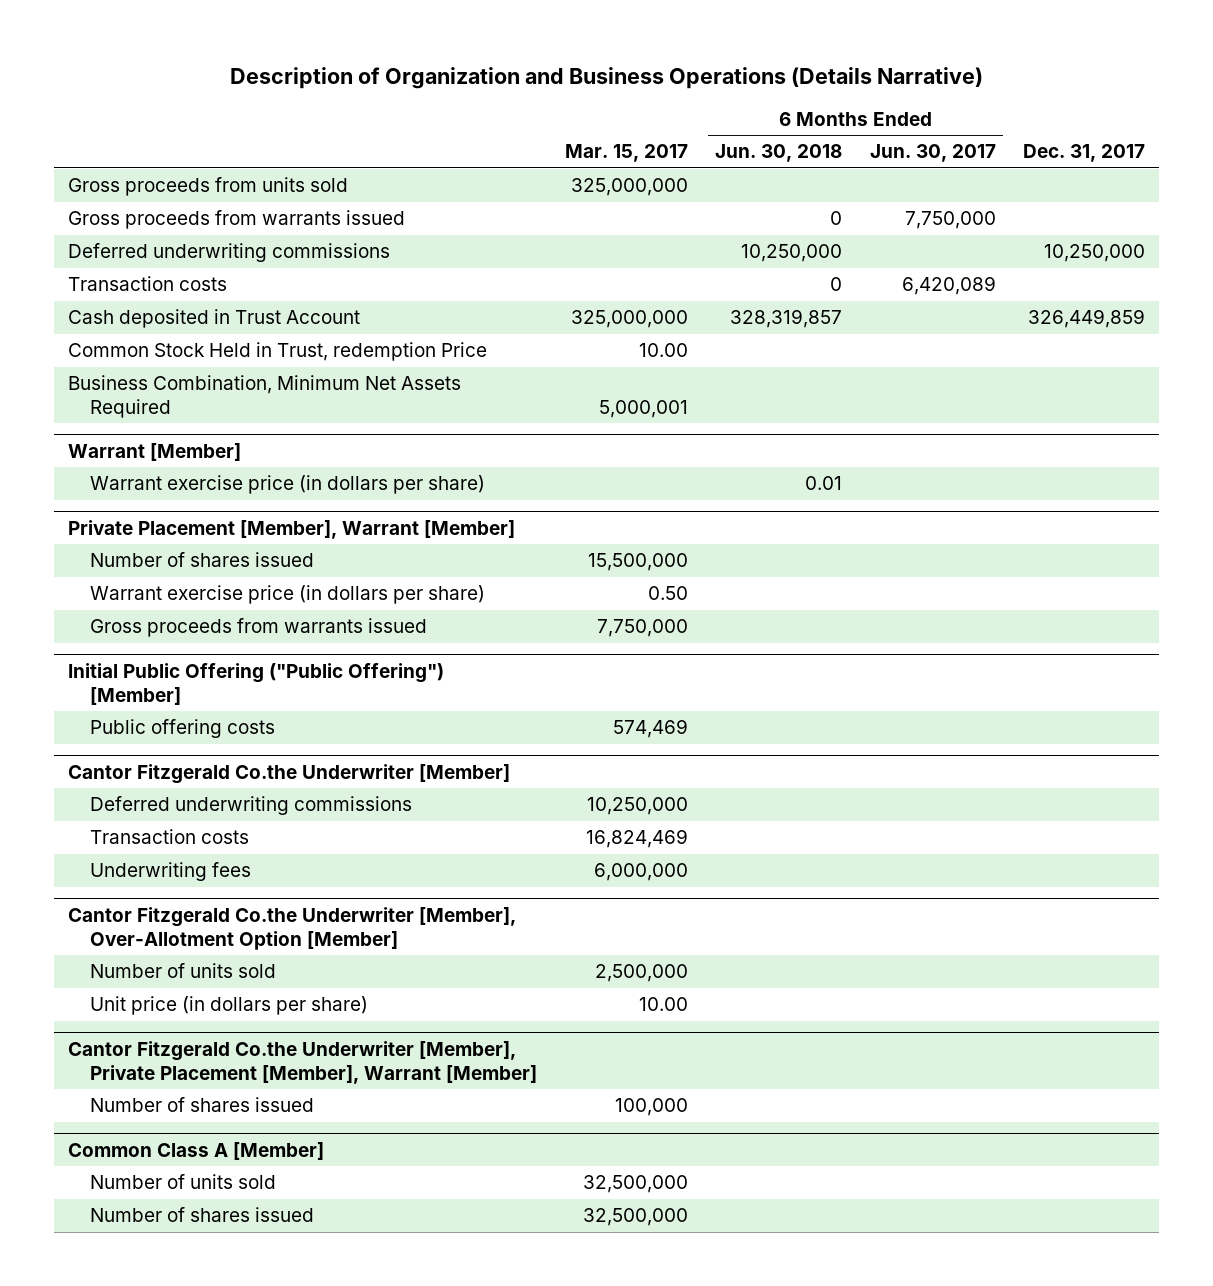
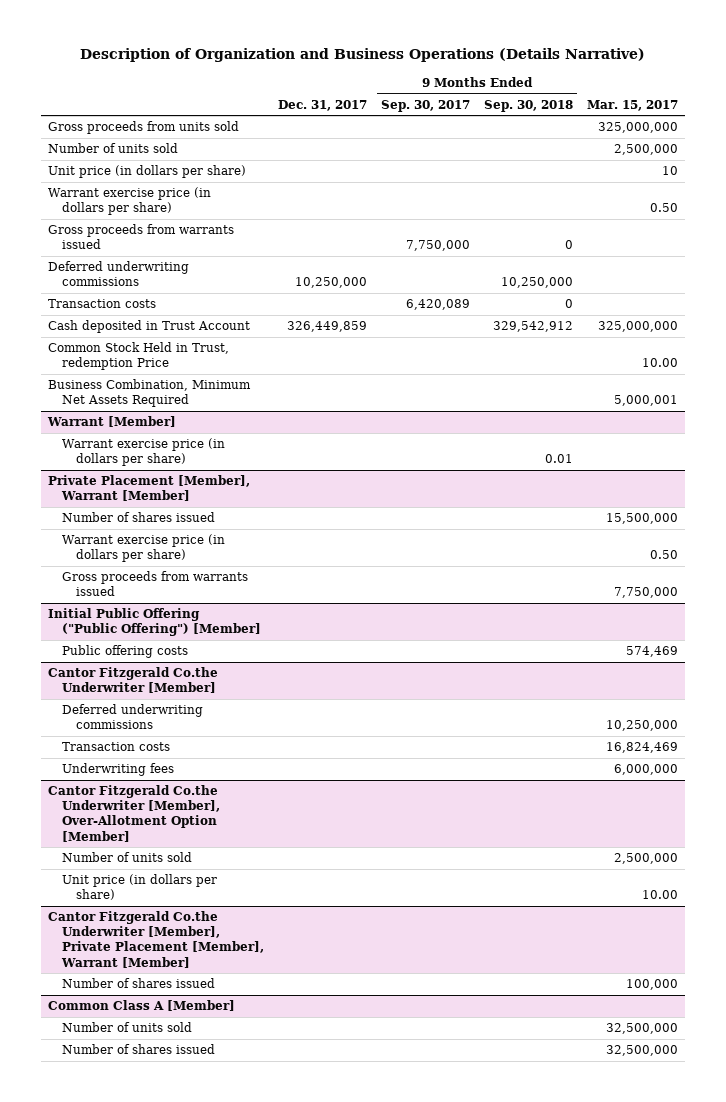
- | Mar. 15, 2017 | 6 Months Ended Jun. 30, 2018 | 6 Months Ended Jun. 30, 2017 | Dec. 31, 2017
+ | Dec. 31, 2017 | 9 Months Ended Sep. 30, 2017 | 9 Months Ended Sep. 30, 2018 | Mar. 15, 2017
+ Number of units sold | | | | 2,500,000
+ Unit price (in dollars per share) | | | | 10
+ Warrant exercise price (in dollars per share) | | | | 0.50

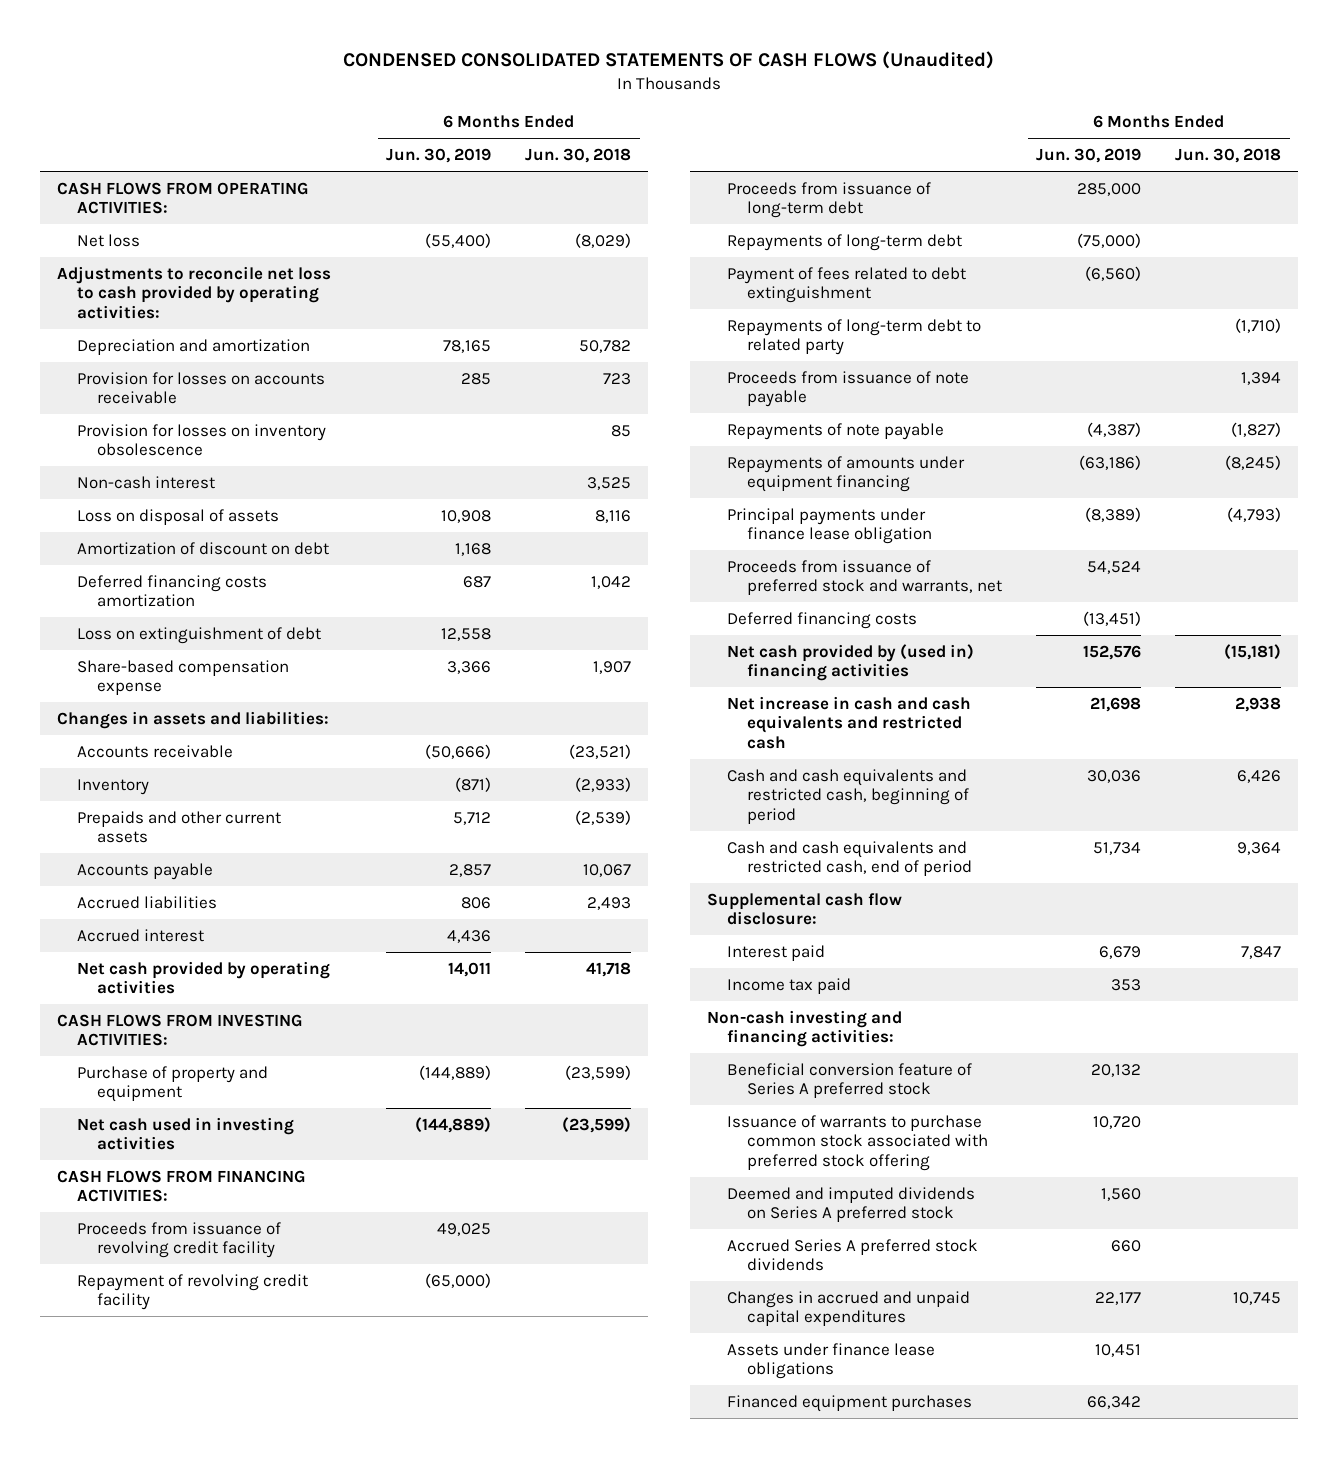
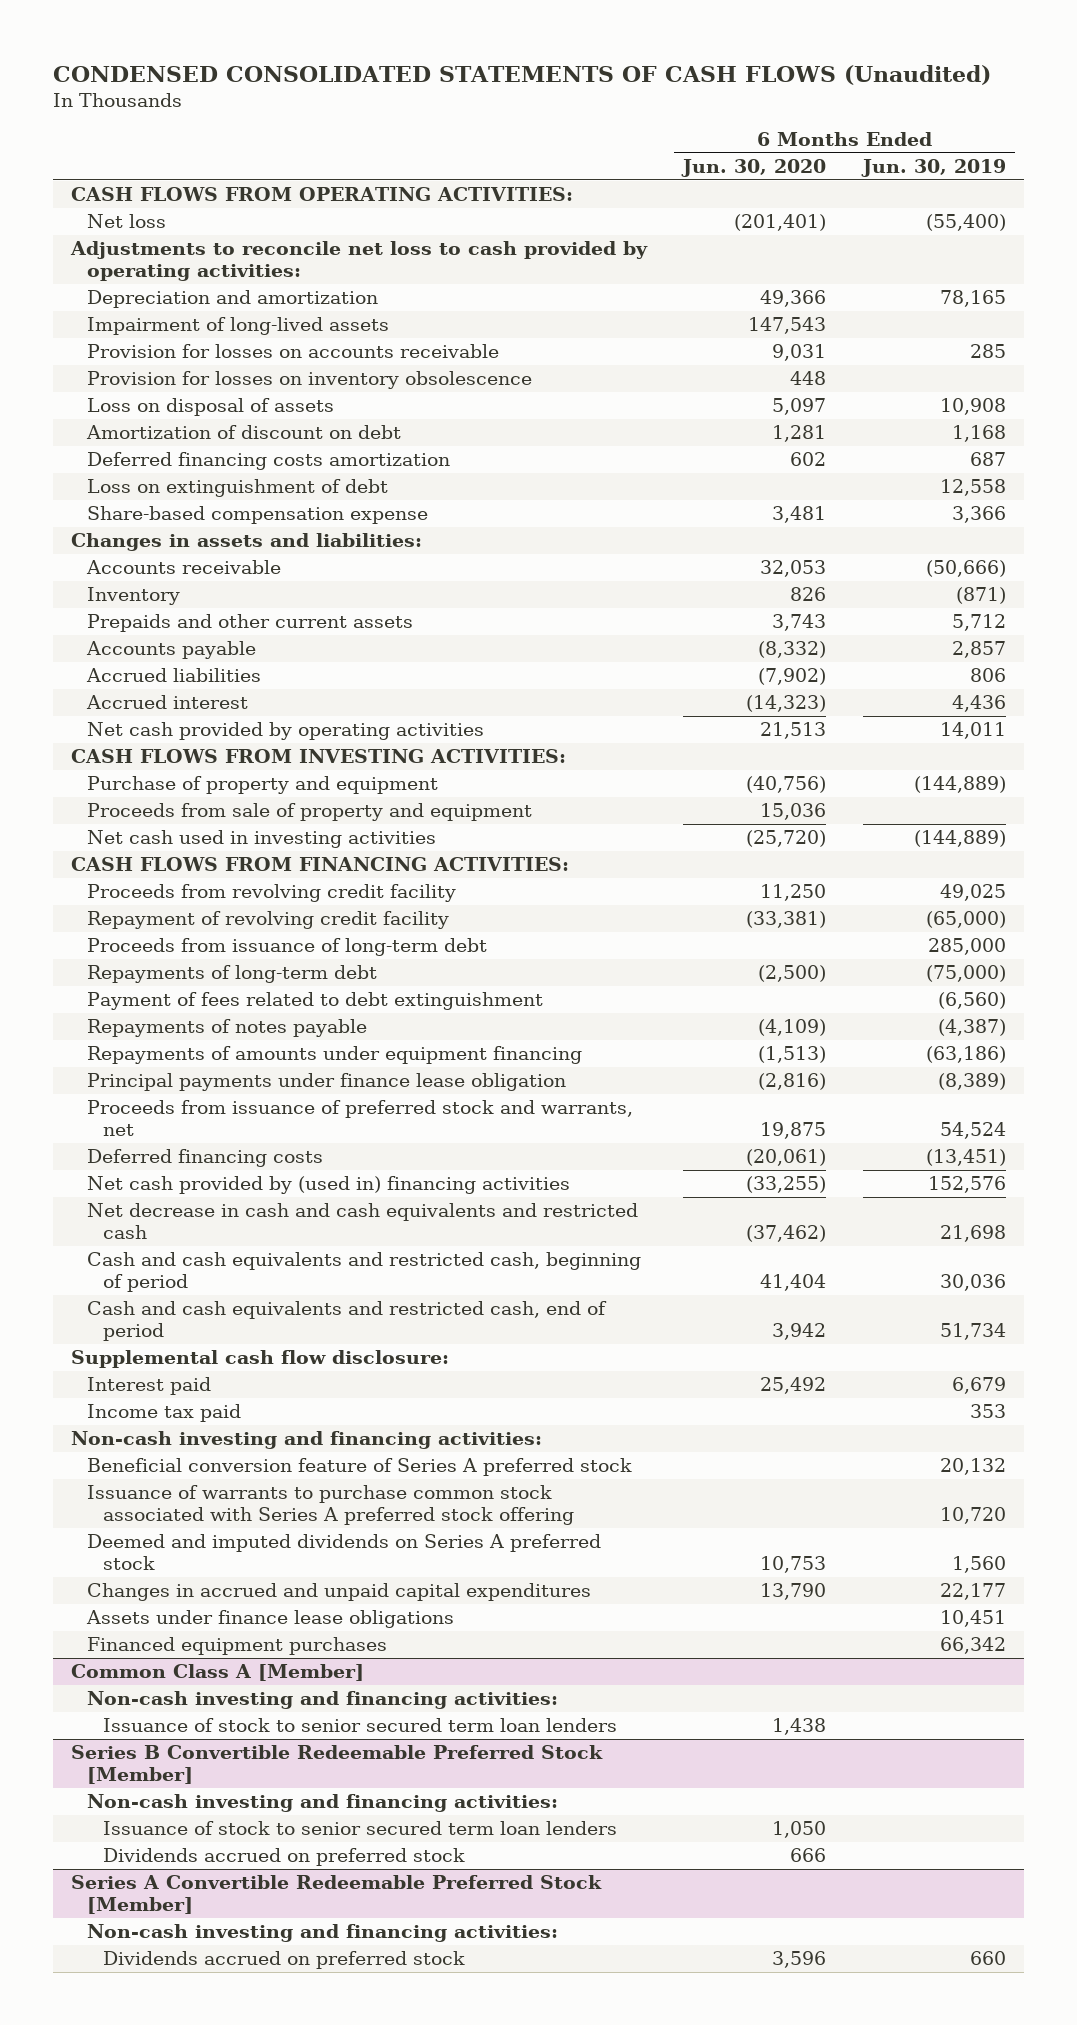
- | 6 Months Ended Jun. 30, 2019 | 6 Months Ended Jun. 30, 2018
+ | 6 Months Ended Jun. 30, 2020 | 6 Months Ended Jun. 30, 2019
+ Impairment of long-lived assets | 147,543 |
- Non-cash interest | | 3,525
+ Proceeds from sale of property and equipment | 15,036 |
- Proceeds from issuance of revolving credit facility | 49,025 |
+ Proceeds from revolving credit facility | 11,250 | 49,025
- Repayments of long-term debt to related party | | (1,710)
- Proceeds from issuance of note payable | | 1,394
- Repayments of note payable | (4,387) | (1,827)
+ Repayments of notes payable | (4,109) | (4,387)
- Net increase in cash and cash equivalents and restricted cash | 21,698 | 2,938
+ Net decrease in cash and cash equivalents and restricted cash | (37,462) | 21,698
- Issuance of warrants to purchase common stock associated with preferred stock offering | 10,720 |
+ Issuance of warrants to purchase common stock associated with Series A preferred stock offering | | 10,720
- Accrued Series A preferred stock dividends | 660 |
+ Common Class A [Member]
+ Non-cash investing and financing activities:
+ Issuance of stock to senior secured term loan lenders | 1,438 |
+ Series B Convertible Redeemable Preferred Stock [Member]
+ Non-cash investing and financing activities:
+ Issuance of stock to senior secured term loan lenders | 1,050 |
+ Dividends accrued on preferred stock | 666 |
+ Series A Convertible Redeemable Preferred Stock [Member]
+ Non-cash investing and financing activities:
+ Dividends accrued on preferred stock | 3,596 | 660

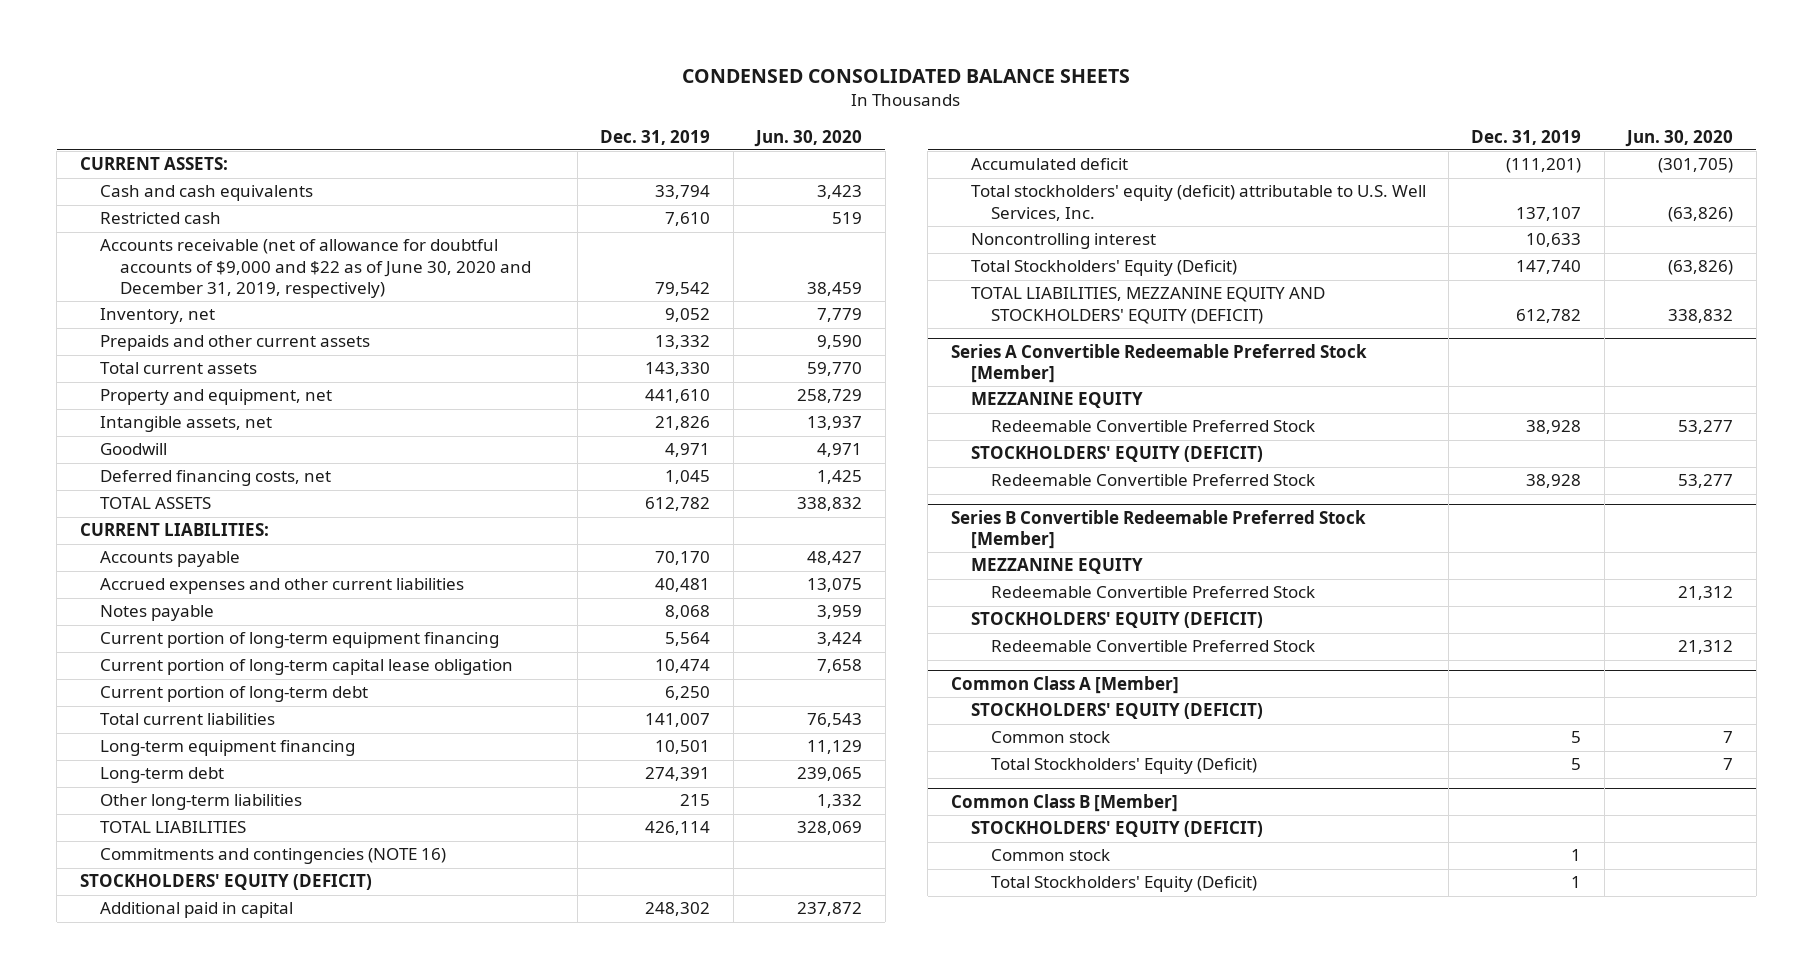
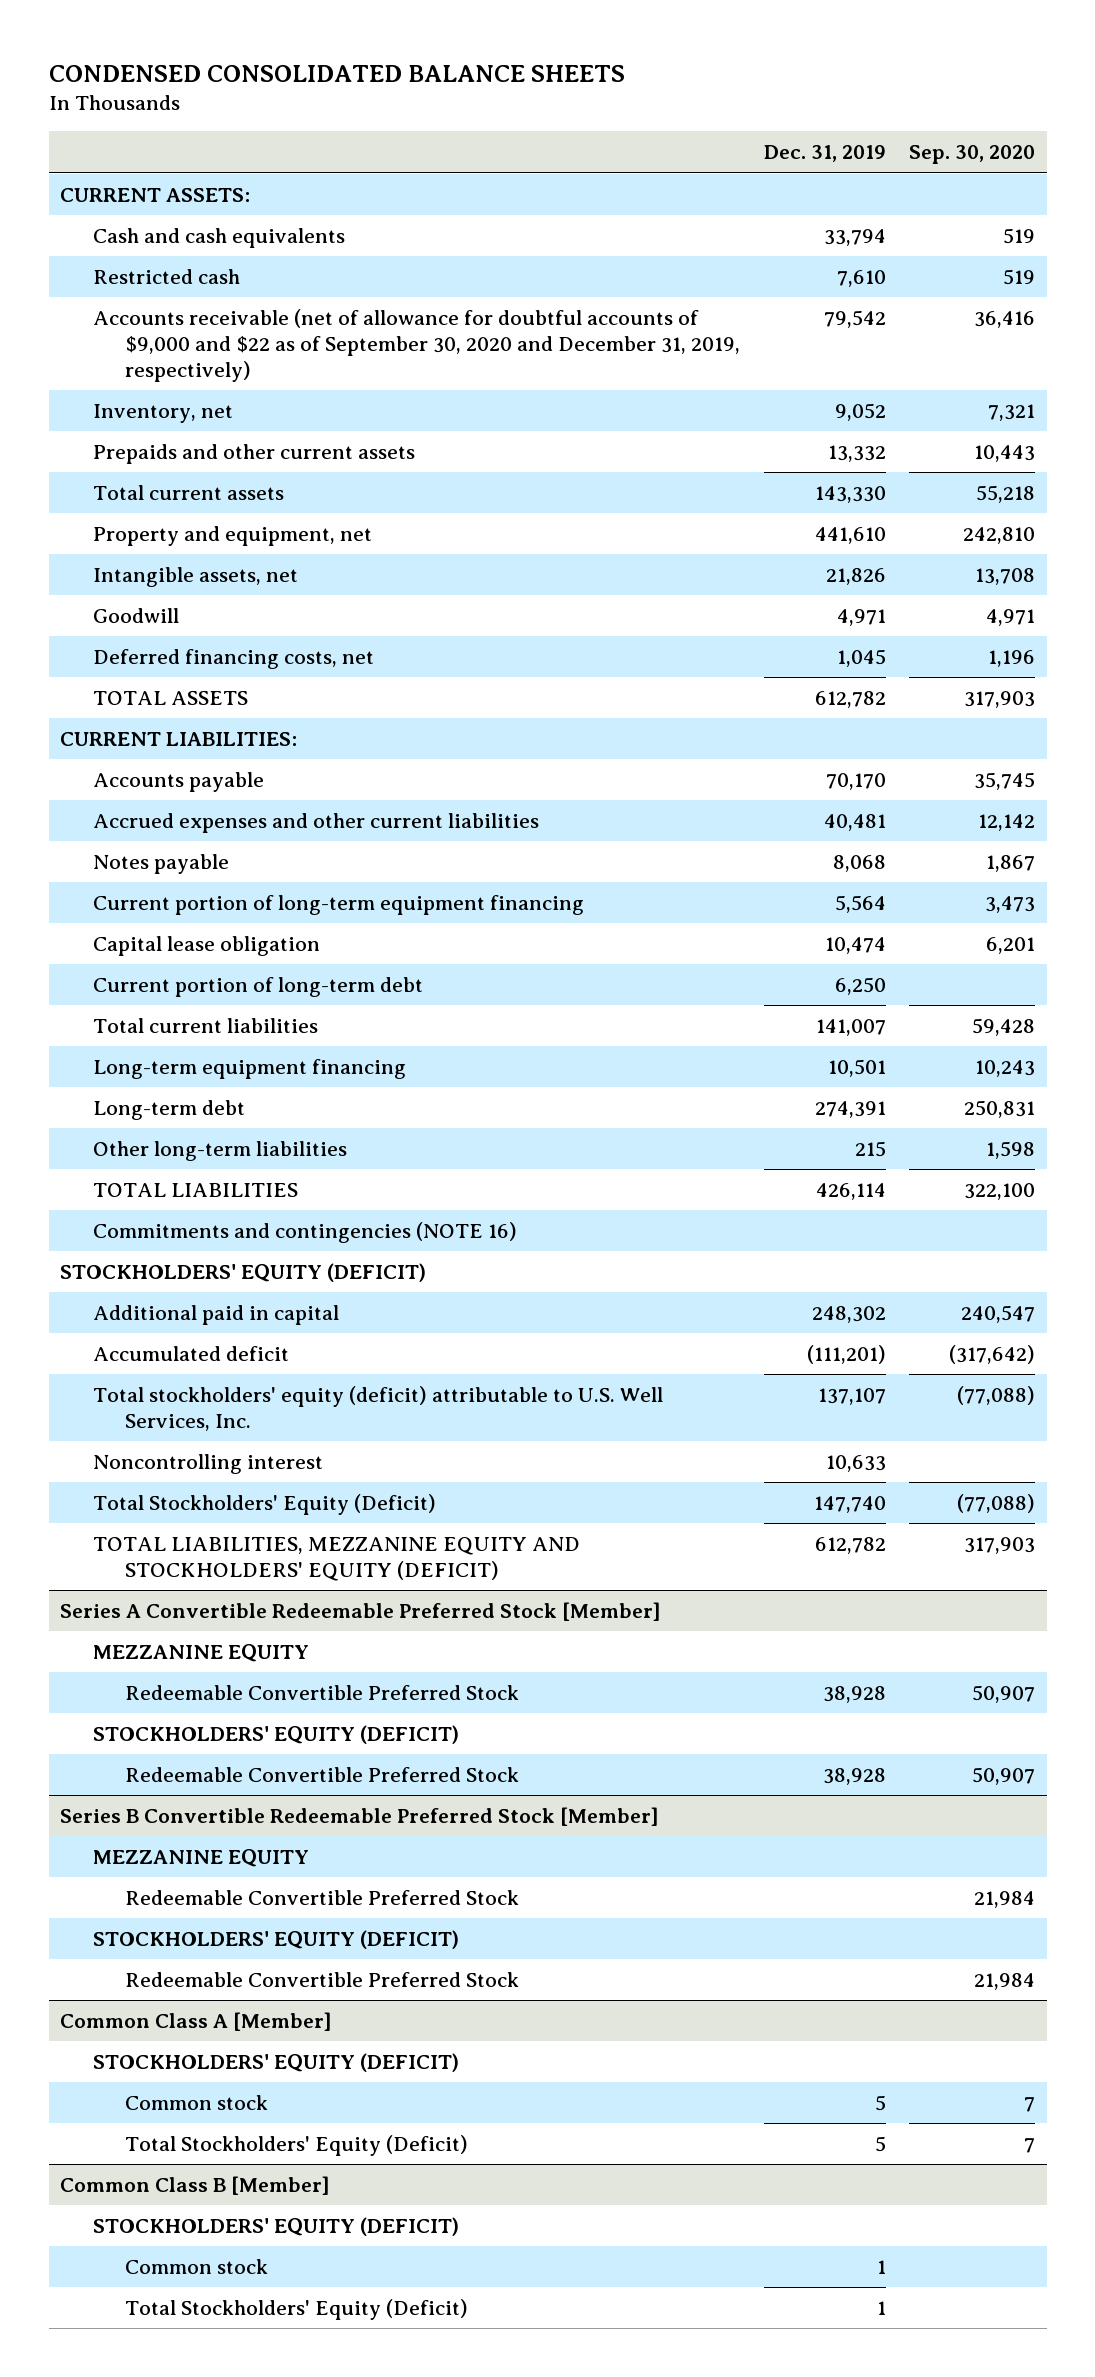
- | Dec. 31, 2019 | Jun. 30, 2020
+ | Dec. 31, 2019 | Sep. 30, 2020
- Accounts receivable (net of allowance for doubtful accounts of $9,000 and $22 as of June 30, 2020 and December 31, 2019, respectively) | 79,542 | 38,459
+ Accounts receivable (net of allowance for doubtful accounts of $9,000 and $22 as of September 30, 2020 and December 31, 2019, respectively) | 79,542 | 36,416
- Current portion of long-term capital lease obligation | 10,474 | 7,658
+ Capital lease obligation | 10,474 | 6,201

